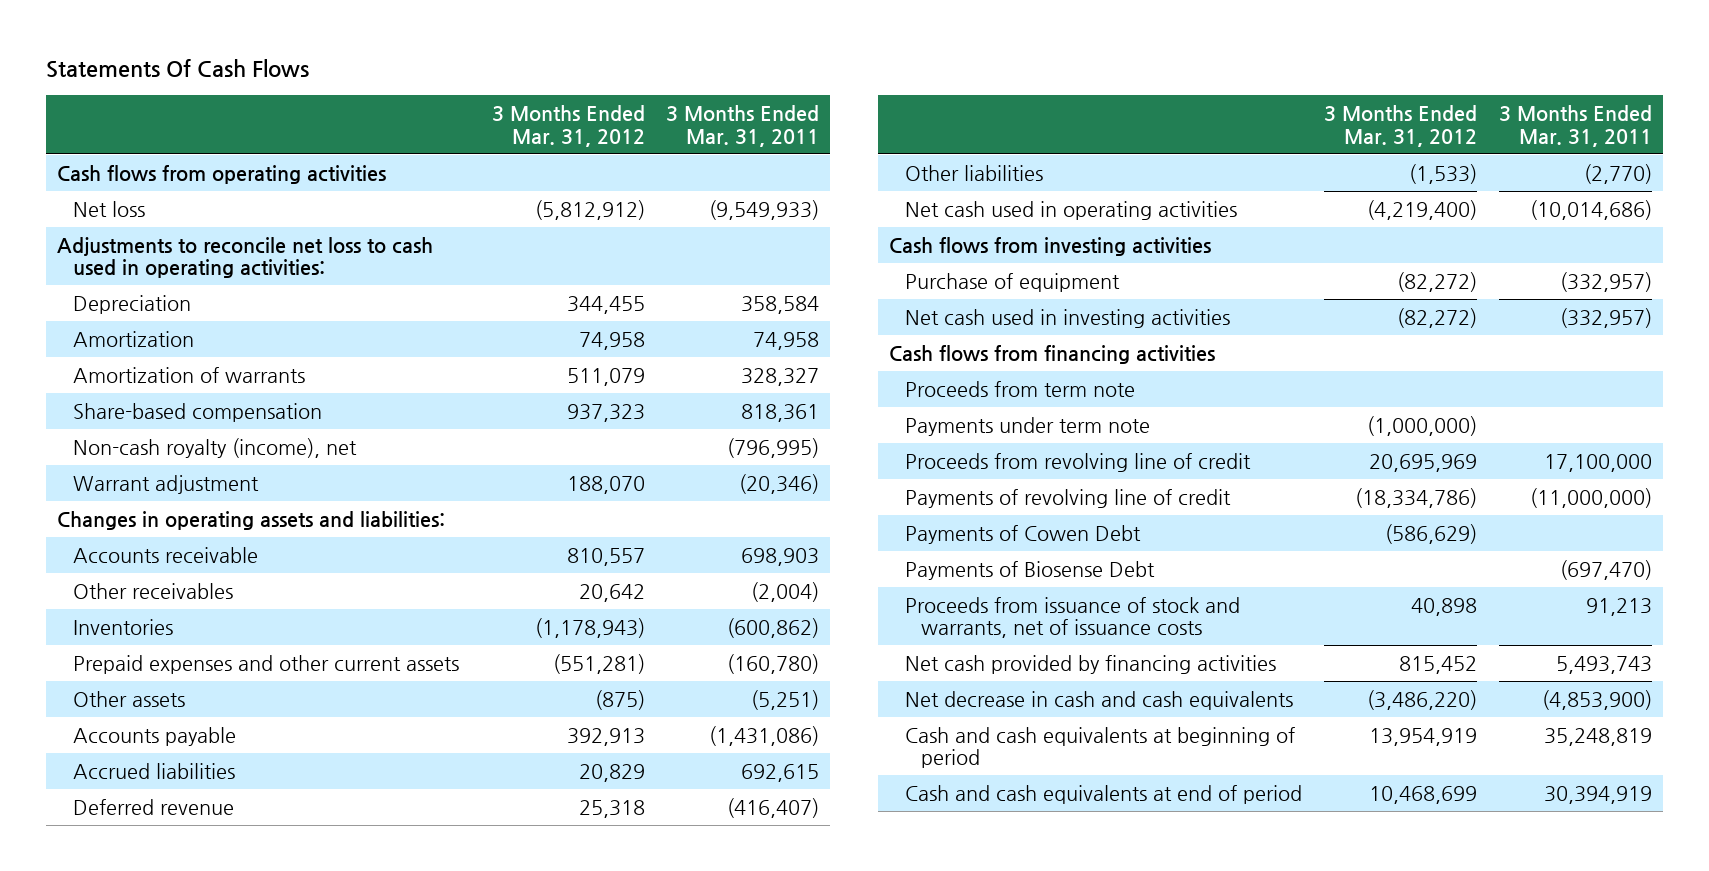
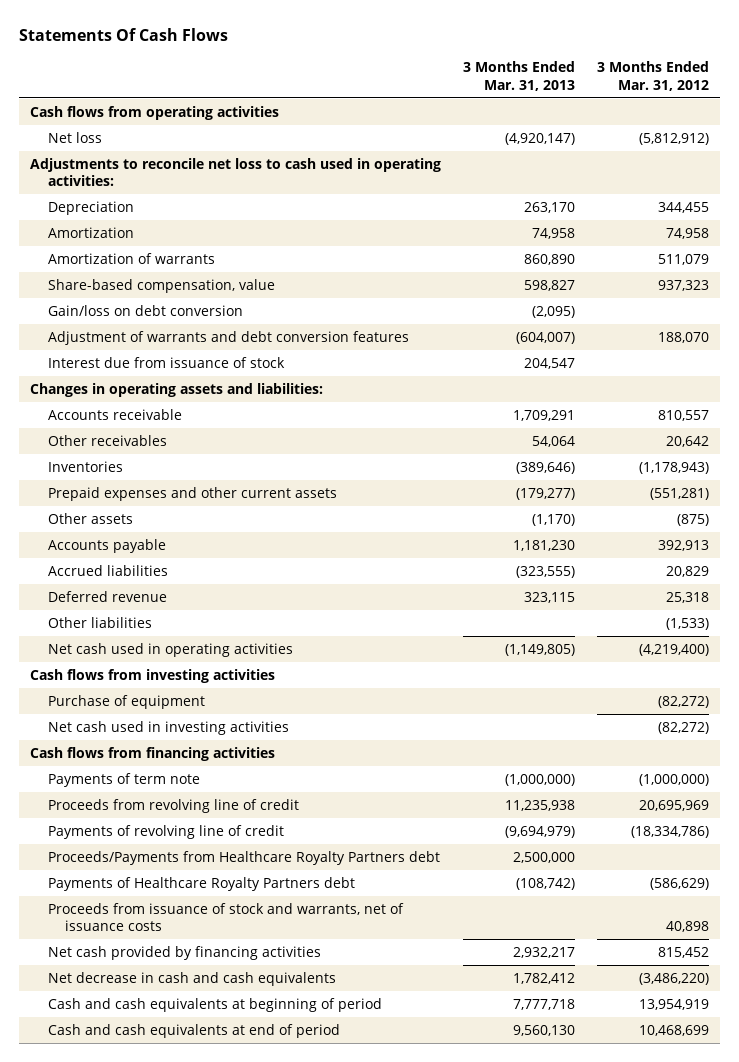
- | 3 Months Ended Mar. 31, 2012 | 3 Months Ended Mar. 31, 2011
+ | 3 Months Ended Mar. 31, 2013 | 3 Months Ended Mar. 31, 2012
- Share-based compensation | 937,323 | 818,361
- Non-cash royalty (income), net | | (796,995)
- Warrant adjustment | 188,070 | (20,346)
+ Share-based compensation, value | 598,827 | 937,323
+ Gain/loss on debt conversion | (2,095) |
+ Adjustment of warrants and debt conversion features | (604,007) | 188,070
+ Interest due from issuance of stock | 204,547 |
- Proceeds from term note
- Payments under term note | (1,000,000) |
+ Payments of term note | (1,000,000) | (1,000,000)
- Payments of Cowen Debt | (586,629) |
- Payments of Biosense Debt | | (697,470)
+ Proceeds/Payments from Healthcare Royalty Partners debt | 2,500,000 |
+ Payments of Healthcare Royalty Partners debt | (108,742) | (586,629)

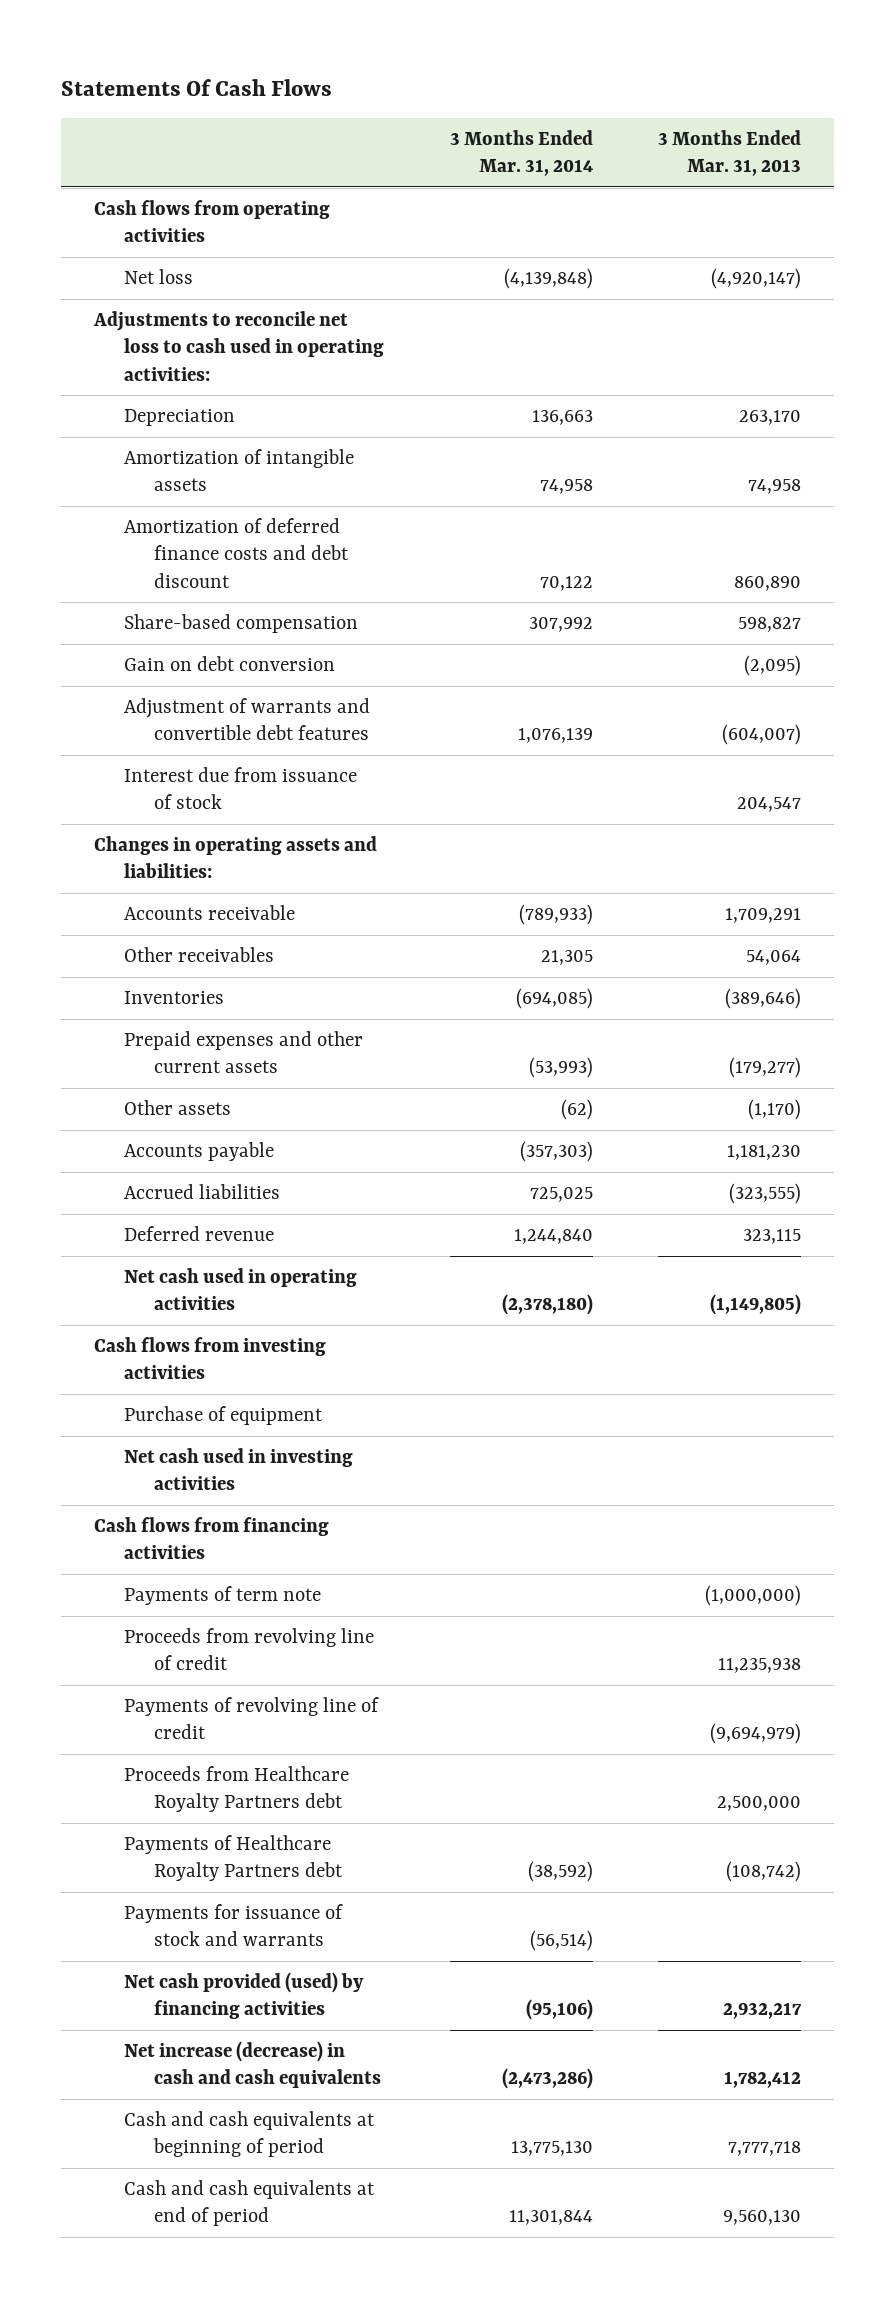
- | 3 Months Ended Mar. 31, 2013 | 3 Months Ended Mar. 31, 2012
+ | 3 Months Ended Mar. 31, 2014 | 3 Months Ended Mar. 31, 2013
- Amortization | 74,958 | 74,958
- Amortization of warrants | 860,890 | 511,079
- Share-based compensation, value | 598,827 | 937,323
- Gain/loss on debt conversion | (2,095) |
- Adjustment of warrants and debt conversion features | (604,007) | 188,070
+ Amortization of intangible assets | 74,958 | 74,958
+ Amortization of deferred finance costs and debt discount | 70,122 | 860,890
+ Share-based compensation | 307,992 | 598,827
+ Gain on debt conversion | | (2,095)
+ Adjustment of warrants and convertible debt features | 1,076,139 | (604,007)
- Other liabilities | | (1,533)
- Proceeds/Payments from Healthcare Royalty Partners debt | 2,500,000 |
+ Proceeds from Healthcare Royalty Partners debt | | 2,500,000
- Proceeds from issuance of stock and warrants, net of issuance costs | | 40,898
- Net cash provided by financing activities | 2,932,217 | 815,452
- Net decrease in cash and cash equivalents | 1,782,412 | (3,486,220)
+ Payments for issuance of stock and warrants | (56,514) |
+ Net cash provided (used) by financing activities | (95,106) | 2,932,217
+ Net increase (decrease) in cash and cash equivalents | (2,473,286) | 1,782,412

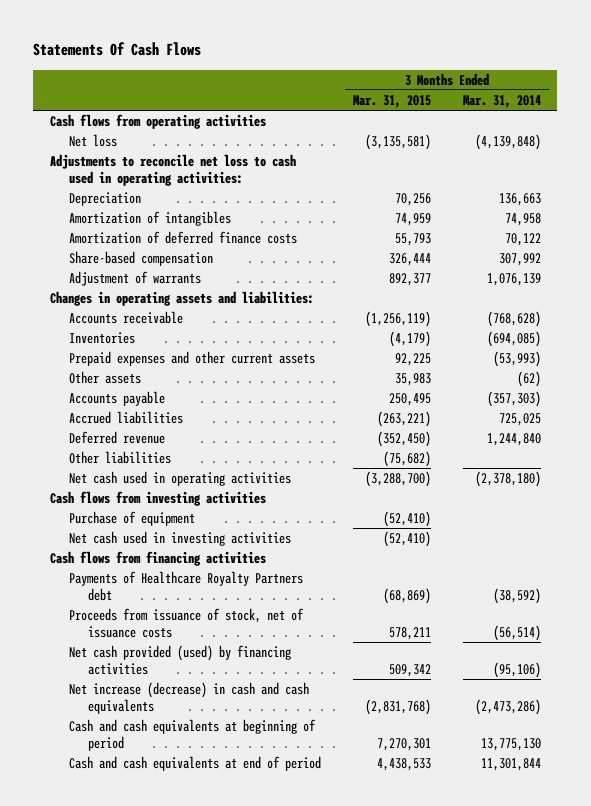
- | 3 Months Ended Mar. 31, 2014 | 3 Months Ended Mar. 31, 2013
+ | 3 Months Ended Mar. 31, 2015 | 3 Months Ended Mar. 31, 2014
- Amortization of intangible assets | 74,958 | 74,958
- Amortization of deferred finance costs and debt discount | 70,122 | 860,890
+ Amortization of intangibles | 74,959 | 74,958
+ Amortization of deferred finance costs | 55,793 | 70,122
- Gain on debt conversion | | (2,095)
- Adjustment of warrants and convertible debt features | 1,076,139 | (604,007)
- Interest due from issuance of stock | | 204,547
+ Adjustment of warrants | 892,377 | 1,076,139
- Accounts receivable | (789,933) | 1,709,291
- Other receivables | 21,305 | 54,064
+ Accounts receivable | (1,256,119) | (768,628)
+ Other liabilities | (75,682) |
- Payments of term note | | (1,000,000)
- Proceeds from revolving line of credit | | 11,235,938
- Payments of revolving line of credit | | (9,694,979)
- Proceeds from Healthcare Royalty Partners debt | | 2,500,000
- Payments for issuance of stock and warrants | (56,514) |
+ Proceeds from issuance of stock, net of issuance costs | 578,211 | (56,514)

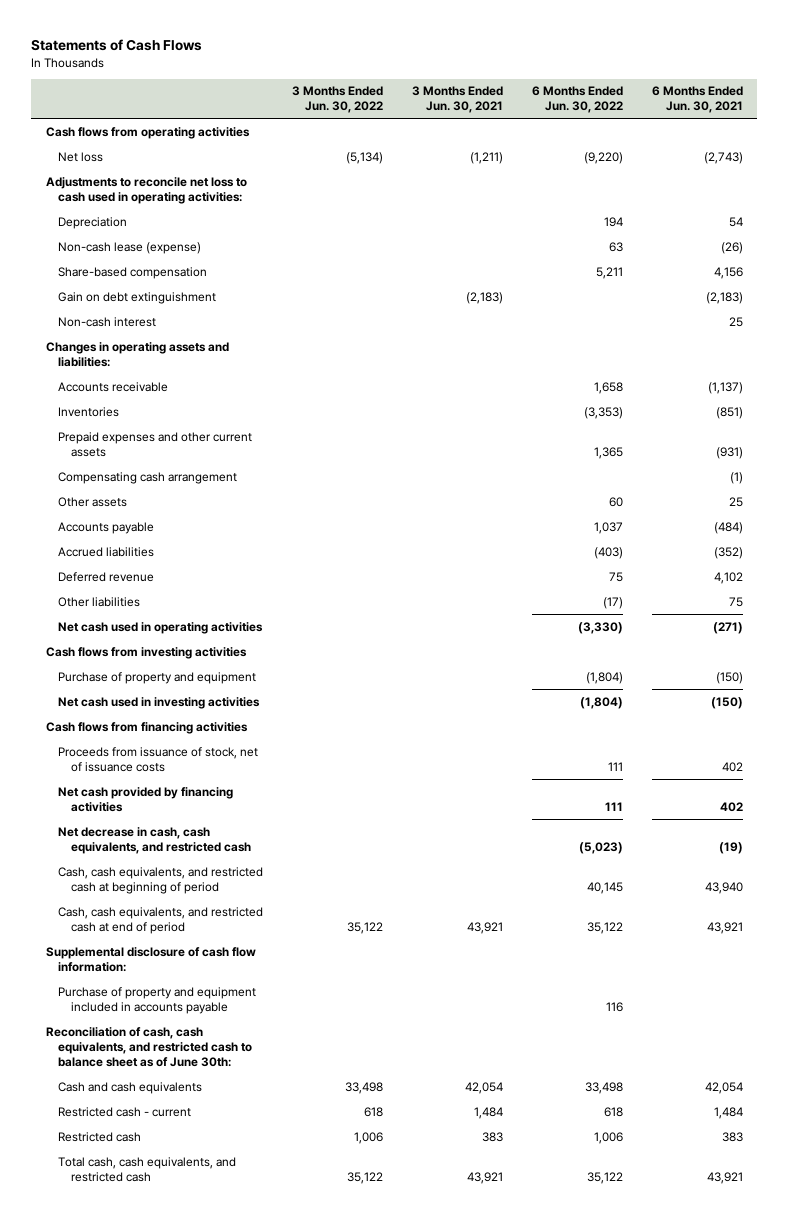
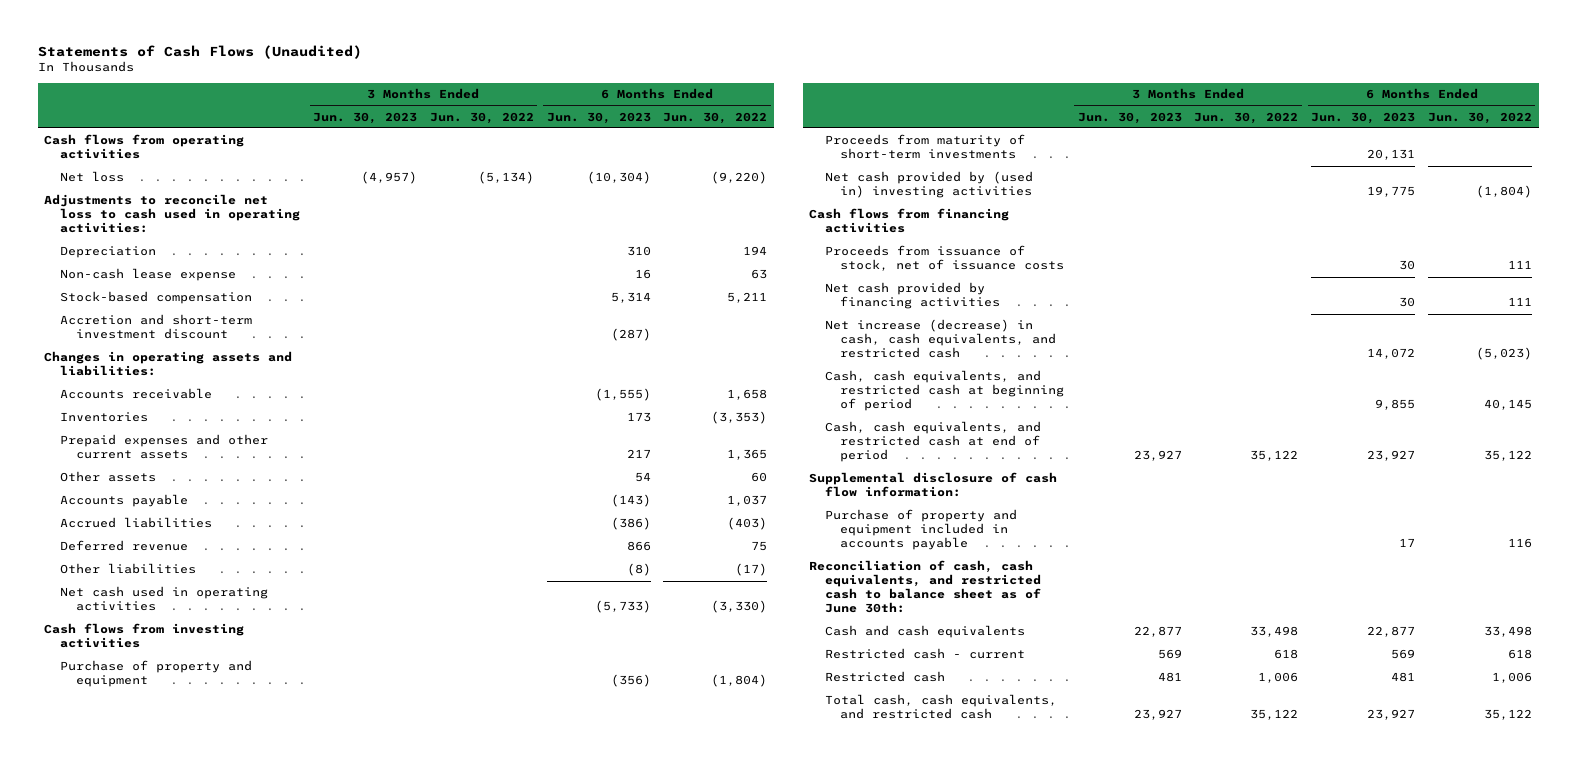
- Statements of Cash Flows
+ Statements of Cash Flows (Unaudited)
- | 3 Months Ended Jun. 30, 2022 | 3 Months Ended Jun. 30, 2021 | 6 Months Ended Jun. 30, 2022 | 6 Months Ended Jun. 30, 2021
+ | 3 Months Ended Jun. 30, 2023 | 3 Months Ended Jun. 30, 2022 | 6 Months Ended Jun. 30, 2023 | 6 Months Ended Jun. 30, 2022
- Non-cash lease (expense) | | | 63 | (26)
- Share-based compensation | | | 5,211 | 4,156
- Gain on debt extinguishment | | (2,183) | | (2,183)
- Non-cash interest | | | | 25
+ Non-cash lease expense | | | 16 | 63
+ Stock-based compensation | | | 5,314 | 5,211
+ Accretion and short-term investment discount | | | (287) |
- Compensating cash arrangement | | | | (1)
- Net cash used in investing activities | | | (1,804) | (150)
+ Proceeds from maturity of short-term investments | | | 20,131 |
+ Net cash provided by (used in) investing activities | | | 19,775 | (1,804)
- Net decrease in cash, cash equivalents, and restricted cash | | | (5,023) | (19)
+ Net increase (decrease) in cash, cash equivalents, and restricted cash | | | 14,072 | (5,023)

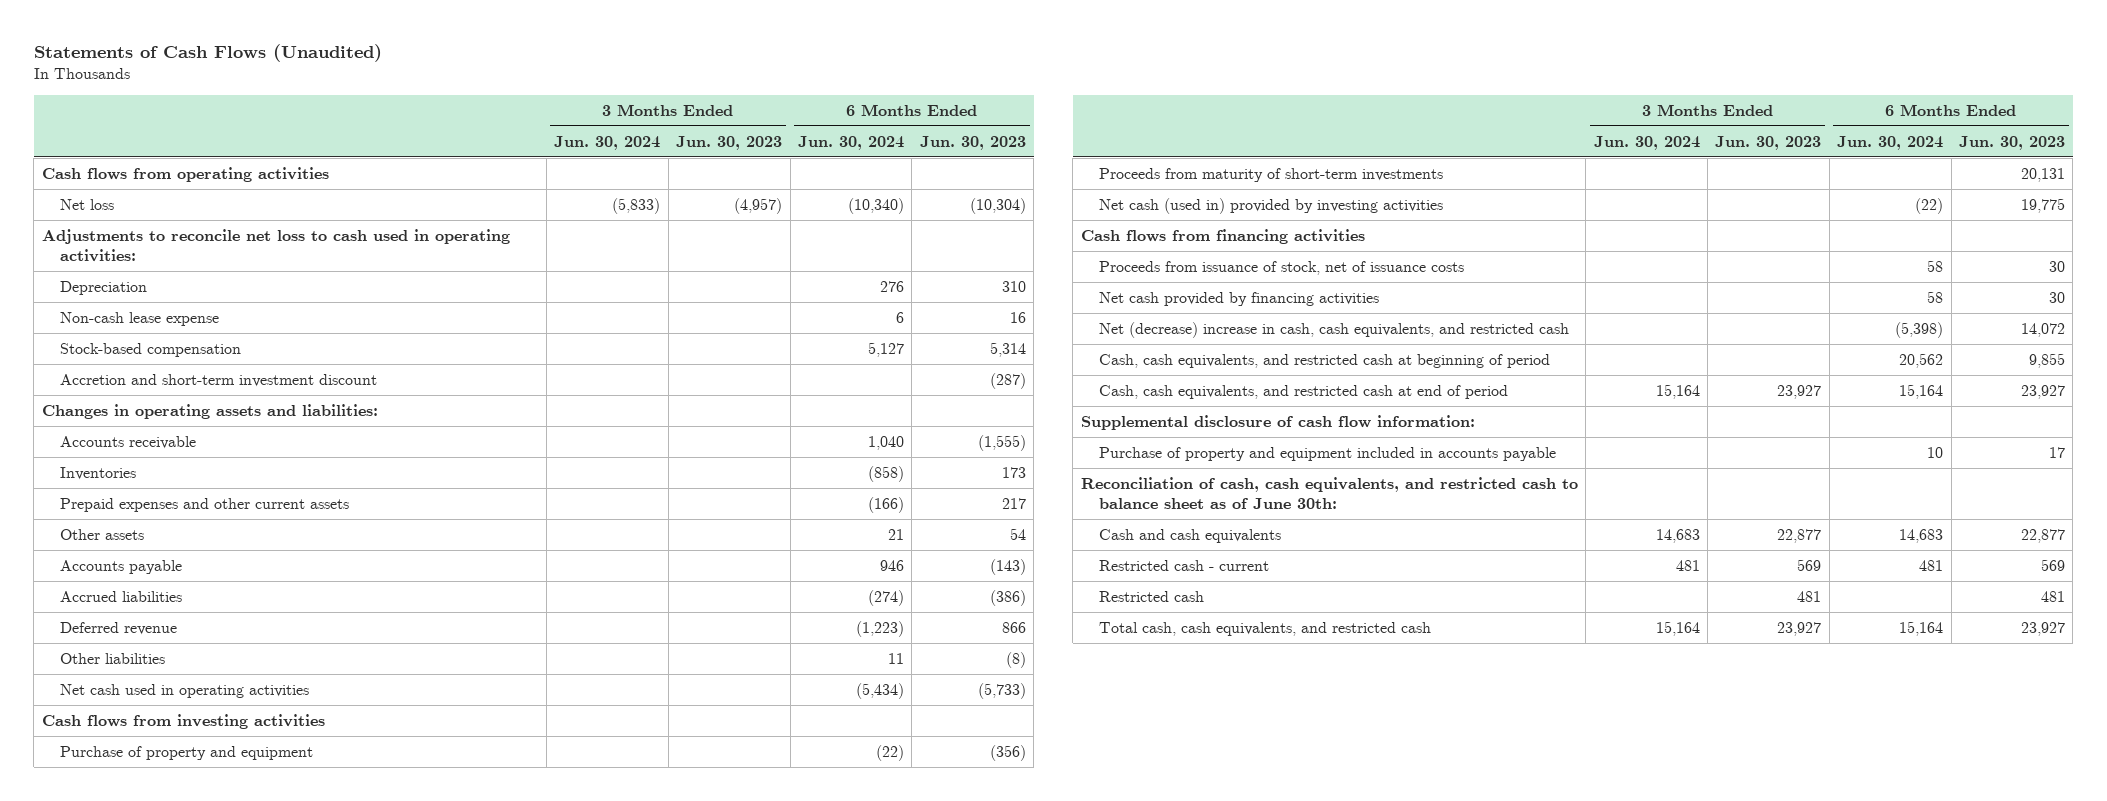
- | 3 Months Ended Jun. 30, 2023 | 3 Months Ended Jun. 30, 2022 | 6 Months Ended Jun. 30, 2023 | 6 Months Ended Jun. 30, 2022
+ | 3 Months Ended Jun. 30, 2024 | 3 Months Ended Jun. 30, 2023 | 6 Months Ended Jun. 30, 2024 | 6 Months Ended Jun. 30, 2023
- Net cash provided by (used in) investing activities | | | 19,775 | (1,804)
+ Net cash (used in) provided by investing activities | | | (22) | 19,775
- Net increase (decrease) in cash, cash equivalents, and restricted cash | | | 14,072 | (5,023)
+ Net (decrease) increase in cash, cash equivalents, and restricted cash | | | (5,398) | 14,072

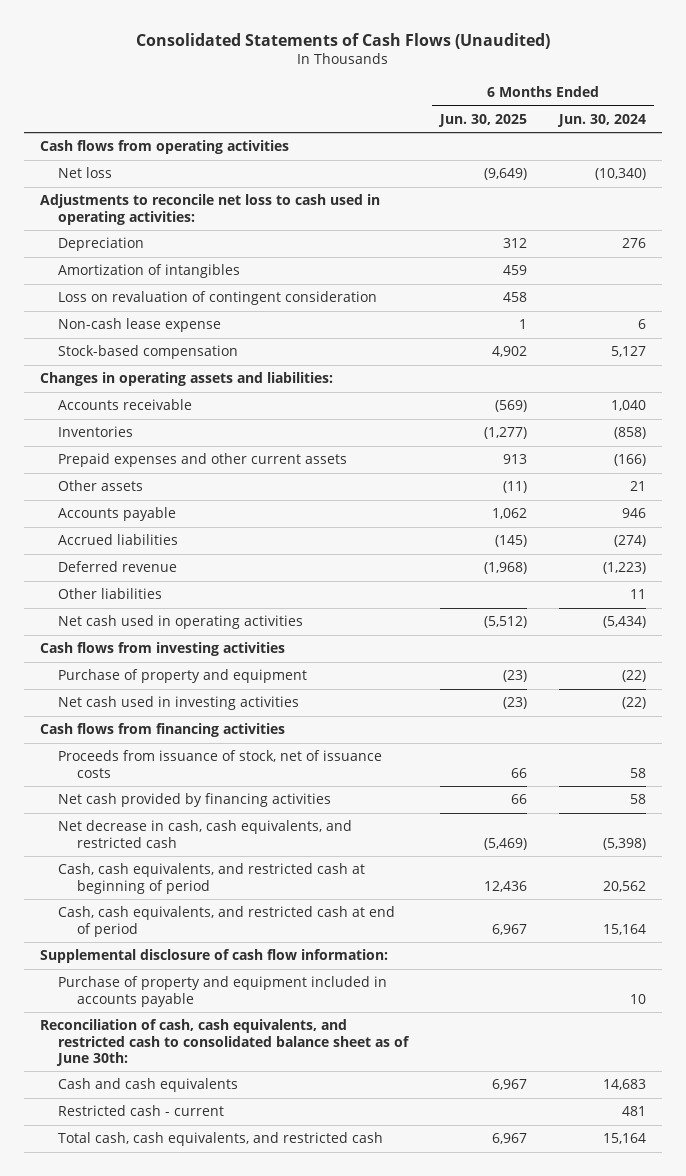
- Statements of Cash Flows (Unaudited)
+ Consolidated Statements of Cash Flows (Unaudited)
- | 3 Months Ended Jun. 30, 2024 | 3 Months Ended Jun. 30, 2023 | 6 Months Ended Jun. 30, 2024 | 6 Months Ended Jun. 30, 2023
+ | 6 Months Ended Jun. 30, 2025 | 6 Months Ended Jun. 30, 2024
+ Amortization of intangibles | 459 |
+ Loss on revaluation of contingent consideration | 458 |
- Accretion and short-term investment discount | | | | (287)
- Proceeds from maturity of short-term investments | | | | 20,131
- Net cash (used in) provided by investing activities | | | (22) | 19,775
+ Net cash used in investing activities | (23) | (22)
- Net (decrease) increase in cash, cash equivalents, and restricted cash | | | (5,398) | 14,072
+ Net decrease in cash, cash equivalents, and restricted cash | (5,469) | (5,398)
- Reconciliation of cash, cash equivalents, and restricted cash to balance sheet as of June 30th:
+ Reconciliation of cash, cash equivalents, and restricted cash to consolidated balance sheet as of June 30th:
- Restricted cash | | 481 | | 481

